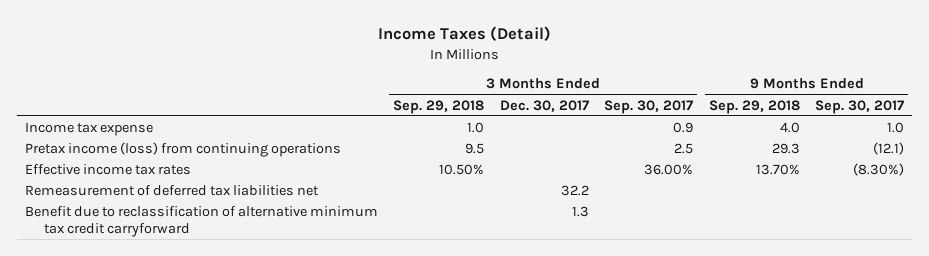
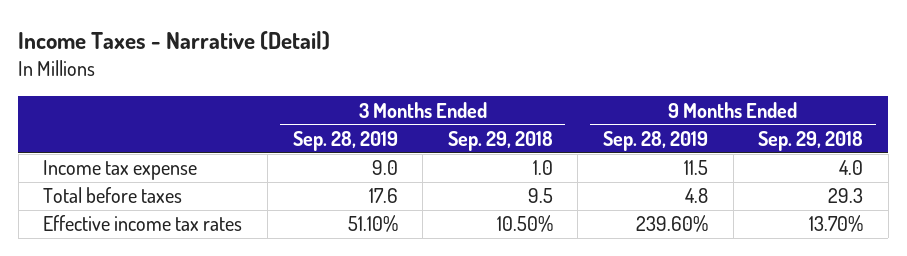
- Income Taxes (Detail)
+ Income Taxes - Narrative (Detail)
- | 3 Months Ended Sep. 29, 2018 | 3 Months Ended Dec. 30, 2017 | 3 Months Ended Sep. 30, 2017 | 9 Months Ended Sep. 29, 2018 | 9 Months Ended Sep. 30, 2017
+ | 3 Months Ended Sep. 28, 2019 | 3 Months Ended Sep. 29, 2018 | 9 Months Ended Sep. 28, 2019 | 9 Months Ended Sep. 29, 2018
- Pretax income (loss) from continuing operations | 9.5 | | 2.5 | 29.3 | (12.1)
+ Total before taxes | 17.6 | 9.5 | 4.8 | 29.3
- Remeasurement of deferred tax liabilities net | | 32.2 | | |
- Benefit due to reclassification of alternative minimum tax credit carryforward | | 1.3 | | |

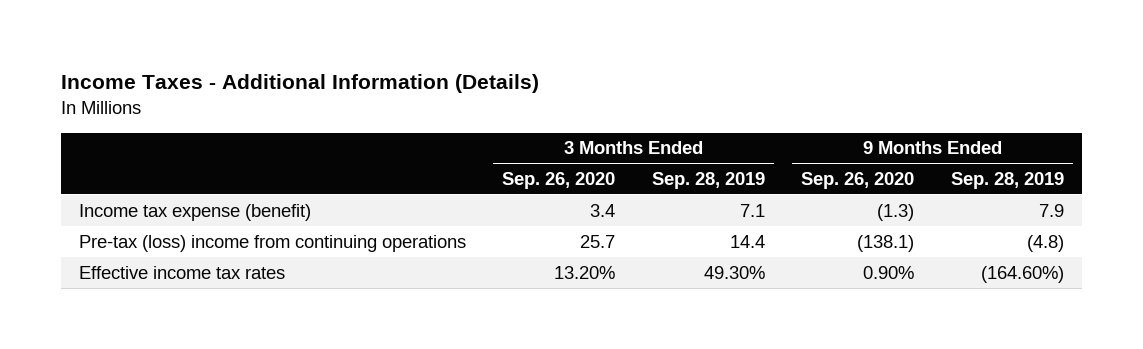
- Income Taxes - Narrative (Detail)
+ Income Taxes - Additional Information (Details)
- | 3 Months Ended Sep. 28, 2019 | 3 Months Ended Sep. 29, 2018 | 9 Months Ended Sep. 28, 2019 | 9 Months Ended Sep. 29, 2018
+ | 3 Months Ended Sep. 26, 2020 | 3 Months Ended Sep. 28, 2019 | 9 Months Ended Sep. 26, 2020 | 9 Months Ended Sep. 28, 2019
- Income tax expense | 9.0 | 1.0 | 11.5 | 4.0
- Total before taxes | 17.6 | 9.5 | 4.8 | 29.3
- Effective income tax rates | 51.10% | 10.50% | 239.60% | 13.70%
+ Income tax expense (benefit) | 3.4 | 7.1 | (1.3) | 7.9
+ Pre-tax (loss) income from continuing operations | 25.7 | 14.4 | (138.1) | (4.8)
+ Effective income tax rates | 13.20% | 49.30% | 0.90% | (164.60%)

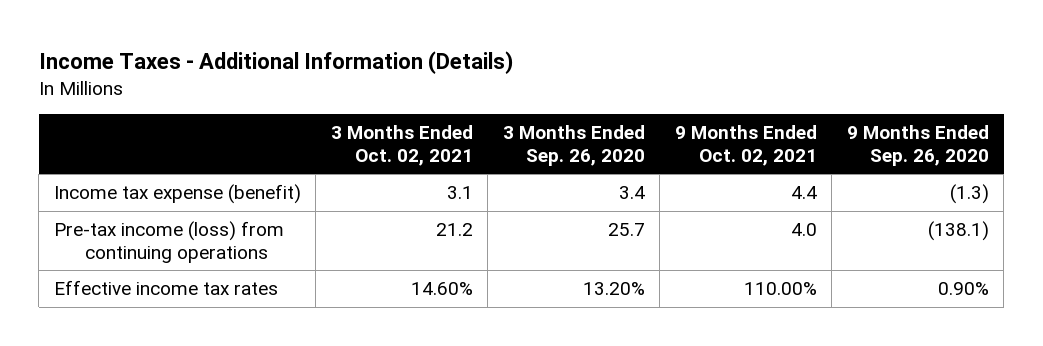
- | 3 Months Ended Sep. 26, 2020 | 3 Months Ended Sep. 28, 2019 | 9 Months Ended Sep. 26, 2020 | 9 Months Ended Sep. 28, 2019
+ | 3 Months Ended Oct. 02, 2021 | 3 Months Ended Sep. 26, 2020 | 9 Months Ended Oct. 02, 2021 | 9 Months Ended Sep. 26, 2020
- Pre-tax (loss) income from continuing operations | 25.7 | 14.4 | (138.1) | (4.8)
+ Pre-tax income (loss) from continuing operations | 21.2 | 25.7 | 4.0 | (138.1)

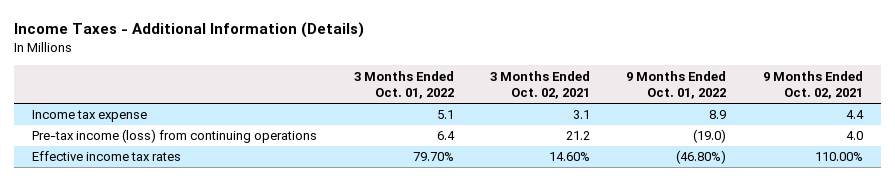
- | 3 Months Ended Oct. 02, 2021 | 3 Months Ended Sep. 26, 2020 | 9 Months Ended Oct. 02, 2021 | 9 Months Ended Sep. 26, 2020
+ | 3 Months Ended Oct. 01, 2022 | 3 Months Ended Oct. 02, 2021 | 9 Months Ended Oct. 01, 2022 | 9 Months Ended Oct. 02, 2021
- Income tax expense (benefit) | 3.1 | 3.4 | 4.4 | (1.3)
+ Income tax expense | 5.1 | 3.1 | 8.9 | 4.4

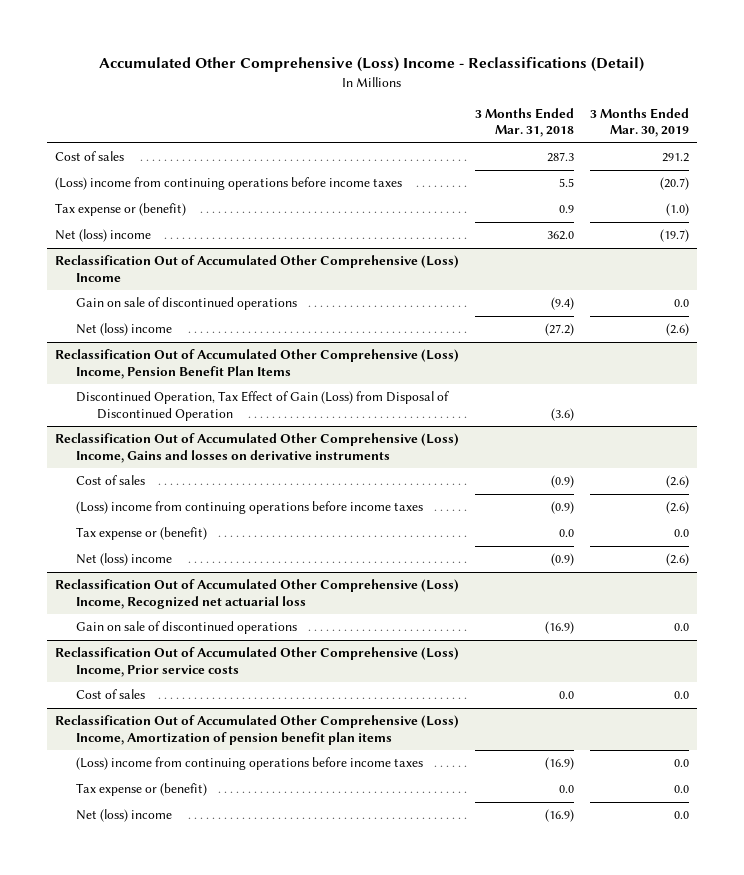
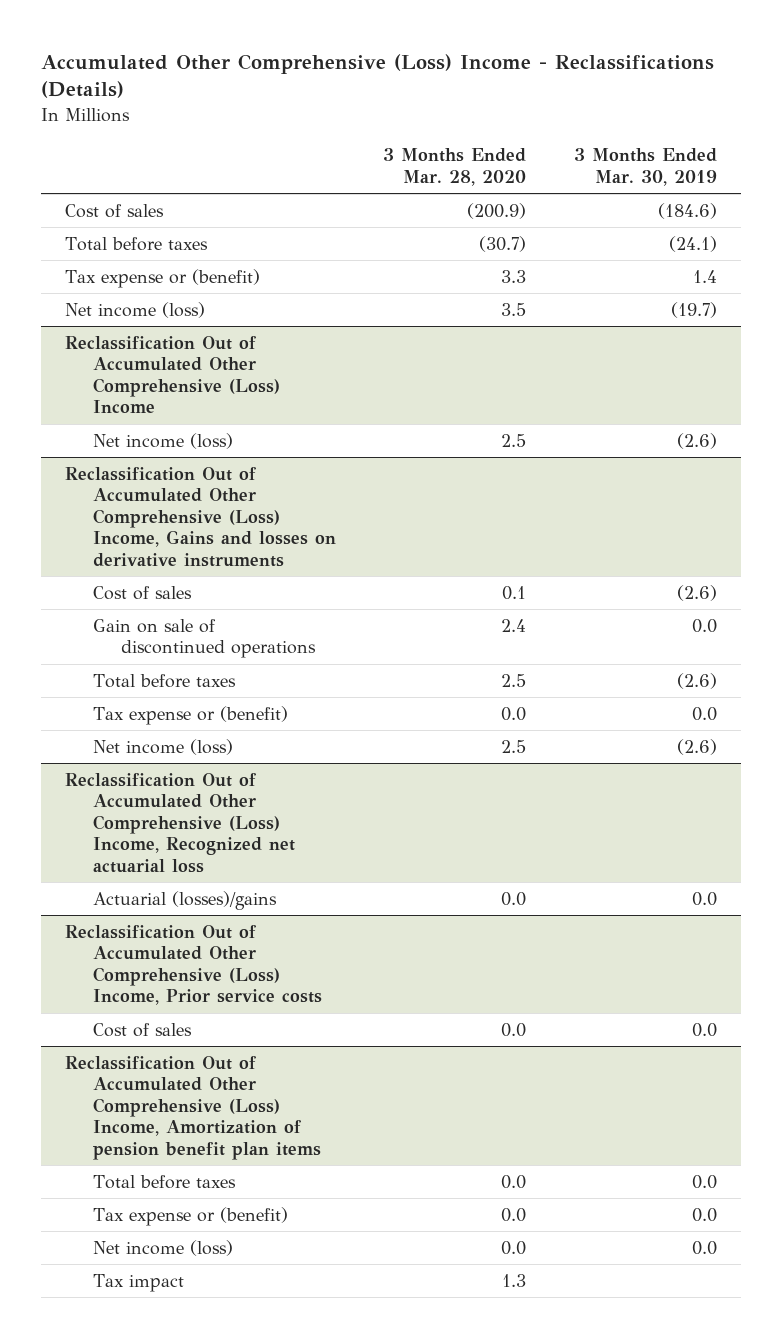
- Accumulated Other Comprehensive (Loss) Income - Reclassifications (Detail)
+ Accumulated Other Comprehensive (Loss) Income - Reclassifications (Details)
- | 3 Months Ended Mar. 31, 2018 | 3 Months Ended Mar. 30, 2019
+ | 3 Months Ended Mar. 28, 2020 | 3 Months Ended Mar. 30, 2019
- Cost of sales | 287.3 | 291.2
- (Loss) income from continuing operations before income taxes | 5.5 | (20.7)
- Tax expense or (benefit) | 0.9 | (1.0)
- Net (loss) income | 362.0 | (19.7)
+ Cost of sales | (200.9) | (184.6)
+ Total before taxes | (30.7) | (24.1)
+ Tax expense or (benefit) | 3.3 | 1.4
+ Net income (loss) | 3.5 | (19.7)
@ Reclassification Out of Accumulated Other Comprehensive (Loss) Income
- Gain on sale of discontinued operations | (9.4) | 0.0
- Net (loss) income | (27.2) | (2.6)
- Reclassification Out of Accumulated Other Comprehensive (Loss) Income, Pension Benefit Plan Items
- Discontinued Operation, Tax Effect of Gain (Loss) from Disposal of Discontinued Operation | (3.6) |
@ Reclassification Out of Accumulated Other Comprehensive (Loss) Income
+ Net income (loss) | 2.5 | (2.6)
@ Reclassification Out of Accumulated Other Comprehensive (Loss) Income, Gains and losses on derivative instruments
- (Loss) income from continuing operations before income taxes | (0.9) | (2.6)
+ Gain on sale of discontinued operations | 2.4 | 0.0
+ Total before taxes | 2.5 | (2.6)
- Net (loss) income | (0.9) | (2.6)
+ Net income (loss) | 2.5 | (2.6)
@ Reclassification Out of Accumulated Other Comprehensive (Loss) Income, Recognized net actuarial loss
- Gain on sale of discontinued operations | (16.9) | 0.0
+ Actuarial (losses)/gains | 0.0 | 0.0
@ Reclassification Out of Accumulated Other Comprehensive (Loss) Income, Amortization of pension benefit plan items
- (Loss) income from continuing operations before income taxes | (16.9) | 0.0
+ Total before taxes | 0.0 | 0.0
- Net (loss) income | (16.9) | 0.0
+ Net income (loss) | 0.0 | 0.0
+ Tax impact | 1.3 |

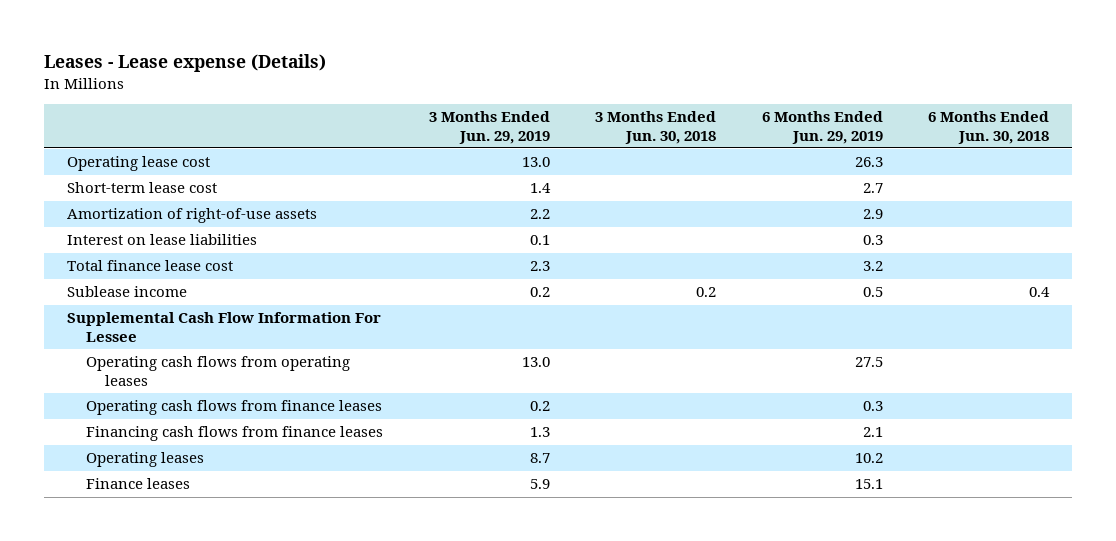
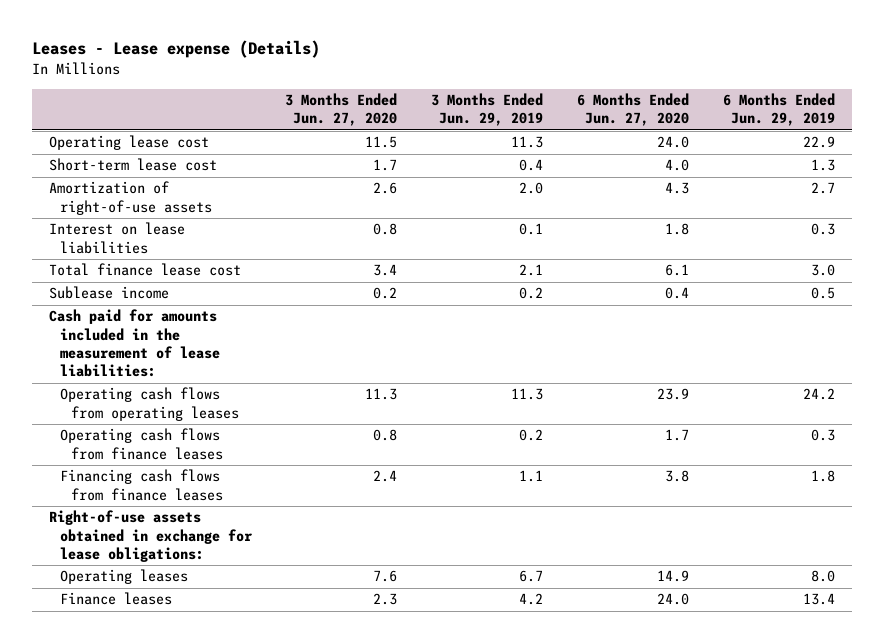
- | 3 Months Ended Jun. 29, 2019 | 3 Months Ended Jun. 30, 2018 | 6 Months Ended Jun. 29, 2019 | 6 Months Ended Jun. 30, 2018
+ | 3 Months Ended Jun. 27, 2020 | 3 Months Ended Jun. 29, 2019 | 6 Months Ended Jun. 27, 2020 | 6 Months Ended Jun. 29, 2019
- Operating lease cost | 13.0 | | 26.3 |
- Short-term lease cost | 1.4 | | 2.7 |
- Amortization of right-of-use assets | 2.2 | | 2.9 |
+ Operating lease cost | 11.5 | 11.3 | 24.0 | 22.9
+ Short-term lease cost | 1.7 | 0.4 | 4.0 | 1.3
+ Amortization of right-of-use assets | 2.6 | 2.0 | 4.3 | 2.7
- Total finance lease cost | 2.3 | | 3.2 |
+ Total finance lease cost | 3.4 | 2.1 | 6.1 | 3.0
- Supplemental Cash Flow Information For Lessee
- Operating cash flows from operating leases | 13.0 | | 27.5 |
+ Cash paid for amounts included in the measurement of lease liabilities:
+ Operating cash flows from operating leases | 11.3 | 11.3 | 23.9 | 24.2
- Financing cash flows from finance leases | 1.3 | | 2.1 |
- Operating leases | 8.7 | | 10.2 |
- Finance leases | 5.9 | | 15.1 |
+ Financing cash flows from finance leases | 2.4 | 1.1 | 3.8 | 1.8
+ Right-of-use assets obtained in exchange for lease obligations:
+ Operating leases | 7.6 | 6.7 | 14.9 | 8.0
+ Finance leases | 2.3 | 4.2 | 24.0 | 13.4

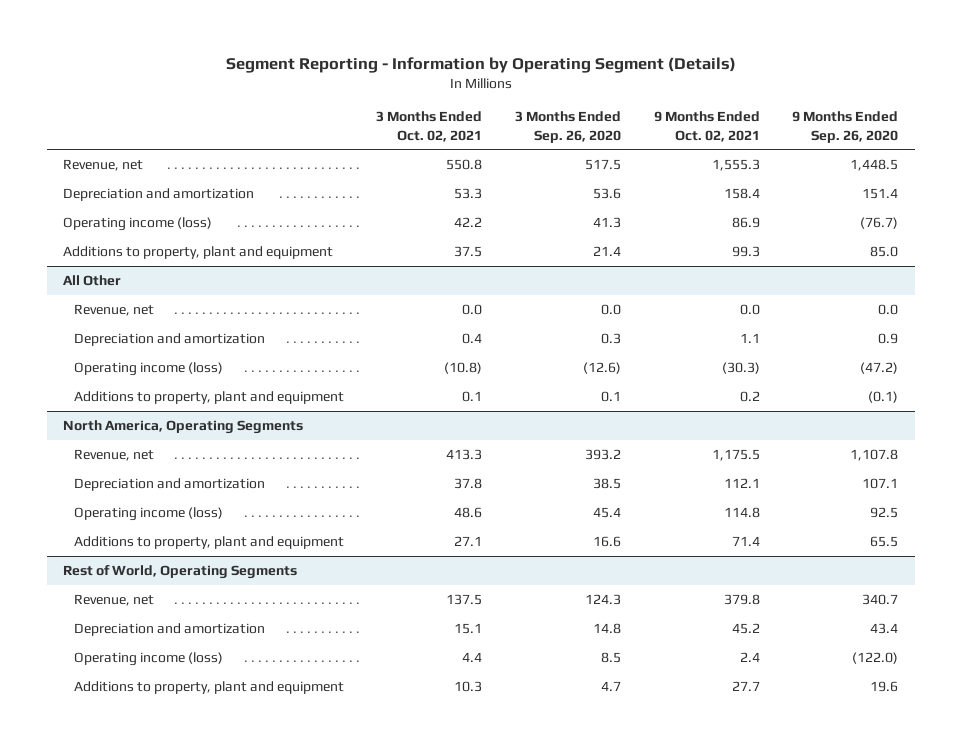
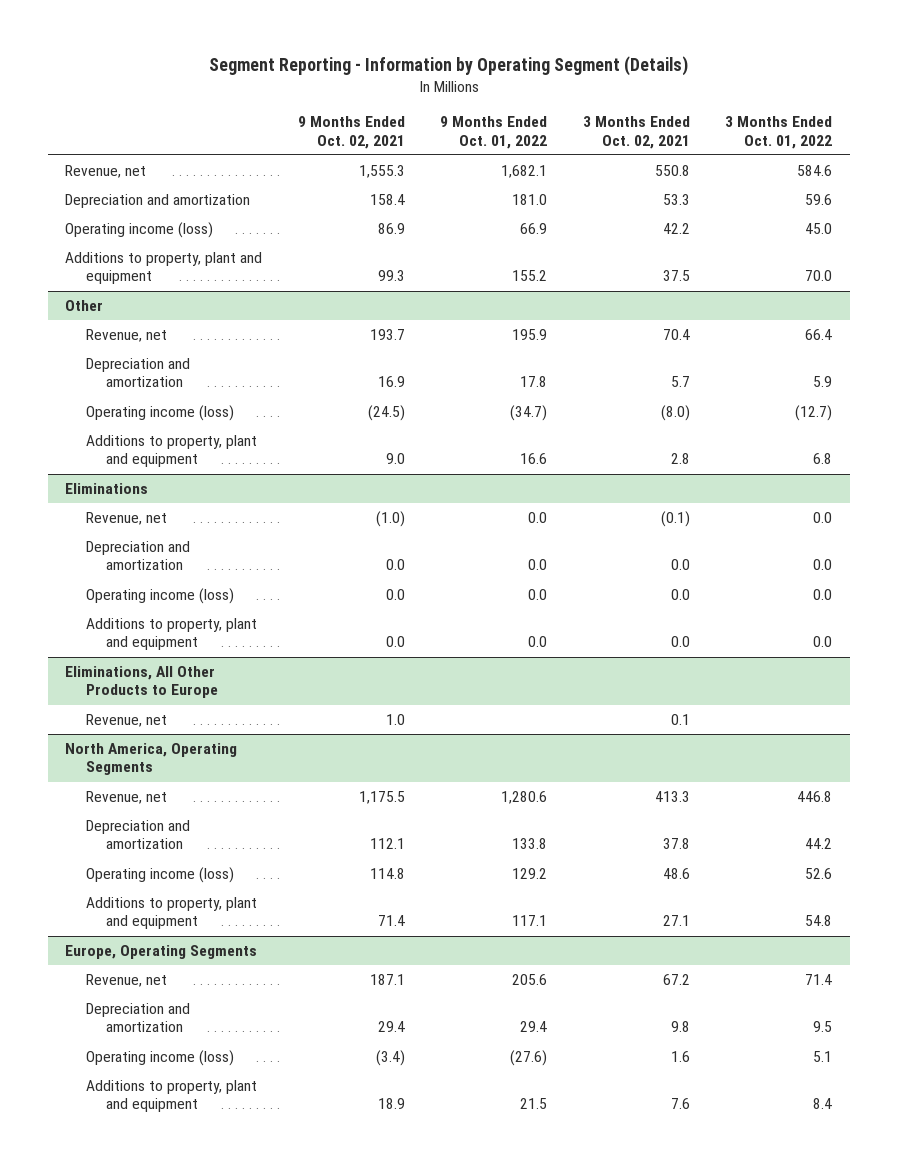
- | 3 Months Ended Oct. 02, 2021 | 3 Months Ended Sep. 26, 2020 | 9 Months Ended Oct. 02, 2021 | 9 Months Ended Sep. 26, 2020
+ | 9 Months Ended Oct. 02, 2021 | 9 Months Ended Oct. 01, 2022 | 3 Months Ended Oct. 02, 2021 | 3 Months Ended Oct. 01, 2022
- All Other
- Revenue, net | 0.0 | 0.0 | 0.0 | 0.0
- Depreciation and amortization | 0.4 | 0.3 | 1.1 | 0.9
- Operating income (loss) | (10.8) | (12.6) | (30.3) | (47.2)
- Additions to property, plant and equipment | 0.1 | 0.1 | 0.2 | (0.1)
+ Other
+ Revenue, net | 193.7 | 195.9 | 70.4 | 66.4
+ Depreciation and amortization | 16.9 | 17.8 | 5.7 | 5.9
+ Operating income (loss) | (24.5) | (34.7) | (8.0) | (12.7)
+ Additions to property, plant and equipment | 9.0 | 16.6 | 2.8 | 6.8
+ Eliminations
+ Revenue, net | (1.0) | 0.0 | (0.1) | 0.0
+ Depreciation and amortization | 0.0 | 0.0 | 0.0 | 0.0
+ Operating income (loss) | 0.0 | 0.0 | 0.0 | 0.0
+ Additions to property, plant and equipment | 0.0 | 0.0 | 0.0 | 0.0
+ Eliminations, All Other Products to Europe
+ Revenue, net | 1.0 | | 0.1 |
- Rest of World, Operating Segments
- Revenue, net | 137.5 | 124.3 | 379.8 | 340.7
- Depreciation and amortization | 15.1 | 14.8 | 45.2 | 43.4
- Operating income (loss) | 4.4 | 8.5 | 2.4 | (122.0)
- Additions to property, plant and equipment | 10.3 | 4.7 | 27.7 | 19.6
+ Europe, Operating Segments
+ Revenue, net | 187.1 | 205.6 | 67.2 | 71.4
+ Depreciation and amortization | 29.4 | 29.4 | 9.8 | 9.5
+ Operating income (loss) | (3.4) | (27.6) | 1.6 | 5.1
+ Additions to property, plant and equipment | 18.9 | 21.5 | 7.6 | 8.4

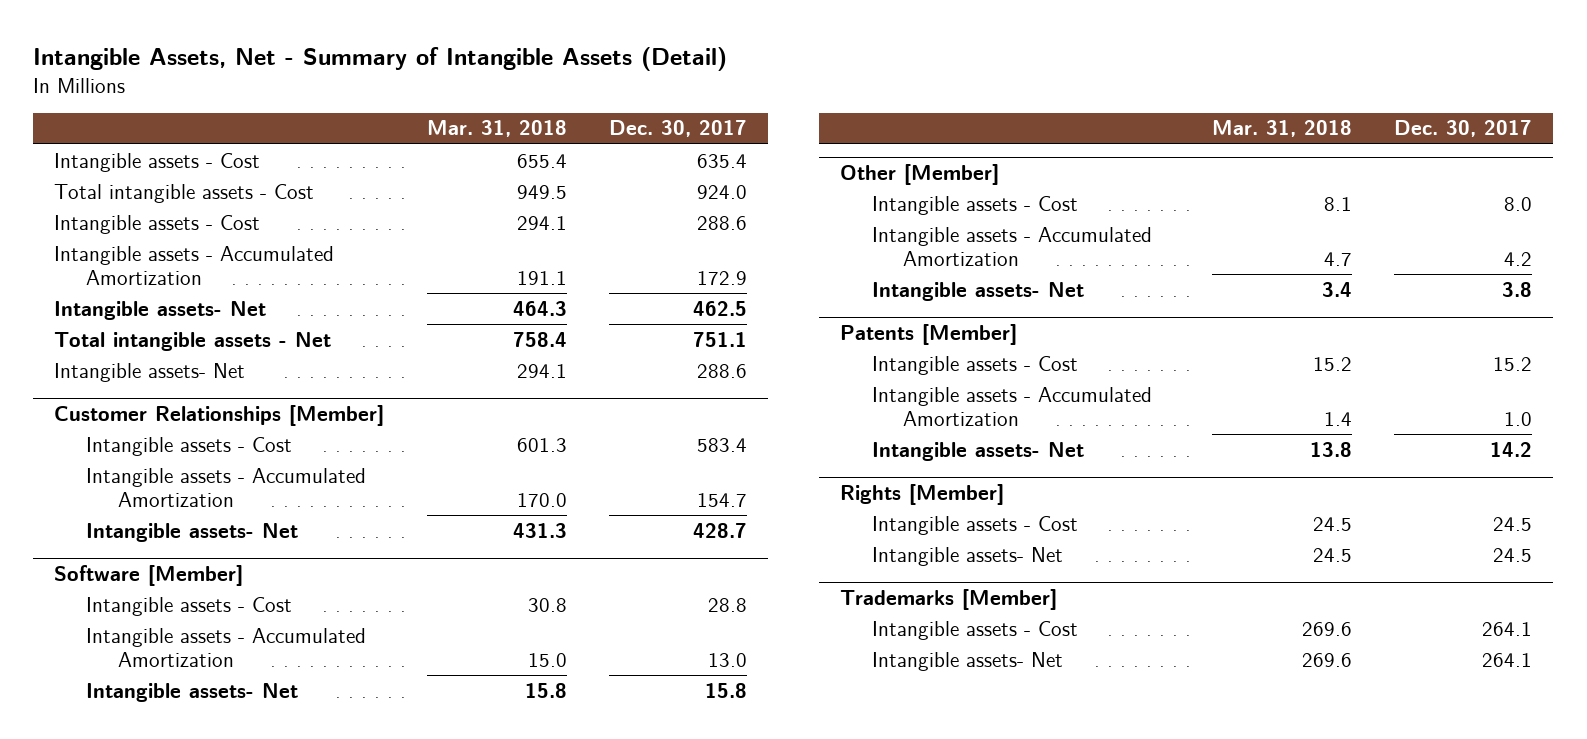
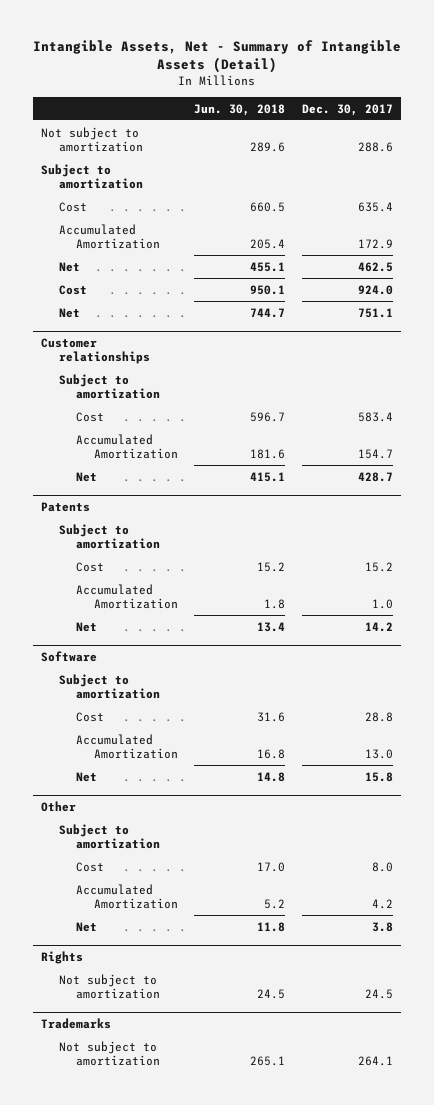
- | Mar. 31, 2018 | Dec. 30, 2017
+ | Jun. 30, 2018 | Dec. 30, 2017
- Intangible assets - Cost | 655.4 | 635.4
- Total intangible assets - Cost | 949.5 | 924.0
- Intangible assets - Cost | 294.1 | 288.6
- Intangible assets - Accumulated Amortization | 191.1 | 172.9
- Intangible assets- Net | 464.3 | 462.5
- Total intangible assets - Net | 758.4 | 751.1
- Intangible assets- Net | 294.1 | 288.6
- Customer Relationships [Member]
- Intangible assets - Cost | 601.3 | 583.4
- Intangible assets - Accumulated Amortization | 170.0 | 154.7
- Intangible assets- Net | 431.3 | 428.7
- Software [Member]
- Intangible assets - Cost | 30.8 | 28.8
- Intangible assets - Accumulated Amortization | 15.0 | 13.0
- Intangible assets- Net | 15.8 | 15.8
- Other [Member]
- Intangible assets - Cost | 8.1 | 8.0
- Intangible assets - Accumulated Amortization | 4.7 | 4.2
- Intangible assets- Net | 3.4 | 3.8
- Patents [Member]
- Intangible assets - Cost | 15.2 | 15.2
- Intangible assets - Accumulated Amortization | 1.4 | 1.0
- Intangible assets- Net | 13.8 | 14.2
- Rights [Member]
- Intangible assets - Cost | 24.5 | 24.5
- Intangible assets- Net | 24.5 | 24.5
- Trademarks [Member]
- Intangible assets - Cost | 269.6 | 264.1
- Intangible assets- Net | 269.6 | 264.1
+ Not subject to amortization | 289.6 | 288.6
+ Subject to amortization
+ Cost | 660.5 | 635.4
+ Accumulated Amortization | 205.4 | 172.9
+ Net | 455.1 | 462.5
+ Cost | 950.1 | 924.0
+ Net | 744.7 | 751.1
+ Customer relationships
+ Subject to amortization
+ Cost | 596.7 | 583.4
+ Accumulated Amortization | 181.6 | 154.7
+ Net | 415.1 | 428.7
+ Patents
+ Subject to amortization
+ Cost | 15.2 | 15.2
+ Accumulated Amortization | 1.8 | 1.0
+ Net | 13.4 | 14.2
+ Software
+ Subject to amortization
+ Cost | 31.6 | 28.8
+ Accumulated Amortization | 16.8 | 13.0
+ Net | 14.8 | 15.8
+ Other
+ Subject to amortization
+ Cost | 17.0 | 8.0
+ Accumulated Amortization | 5.2 | 4.2
+ Net | 11.8 | 3.8
+ Rights
+ Not subject to amortization | 24.5 | 24.5
+ Trademarks
+ Not subject to amortization | 265.1 | 264.1

